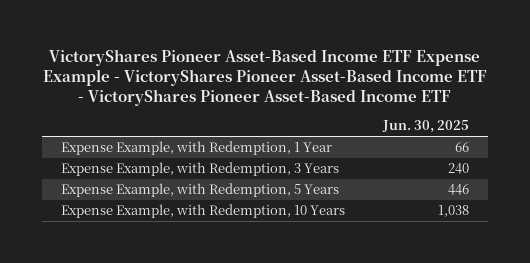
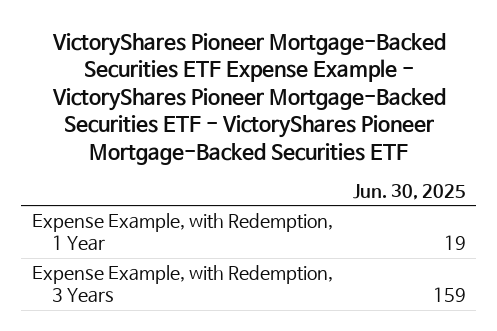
- VictoryShares Pioneer Asset-Based Income ETF Expense Example - VictoryShares Pioneer Asset-Based Income ETF - VictoryShares Pioneer Asset-Based Income ETF
+ VictoryShares Pioneer Mortgage-Backed Securities ETF Expense Example - VictoryShares Pioneer Mortgage-Backed Securities ETF - VictoryShares Pioneer Mortgage-Backed Securities ETF
- Expense Example, with Redemption, 1 Year | 66
- Expense Example, with Redemption, 3 Years | 240
- Expense Example, with Redemption, 5 Years | 446
- Expense Example, with Redemption, 10 Years | 1,038
+ Expense Example, with Redemption, 1 Year | 19
+ Expense Example, with Redemption, 3 Years | 159

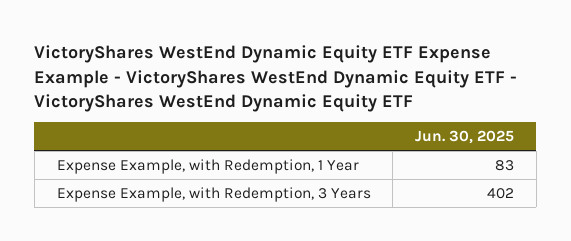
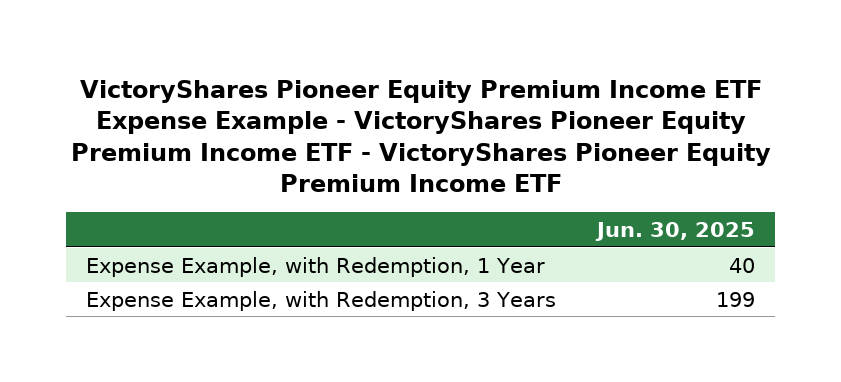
- VictoryShares WestEnd Dynamic Equity ETF Expense Example - VictoryShares WestEnd Dynamic Equity ETF - VictoryShares WestEnd Dynamic Equity ETF
+ VictoryShares Pioneer Equity Premium Income ETF Expense Example - VictoryShares Pioneer Equity Premium Income ETF - VictoryShares Pioneer Equity Premium Income ETF
- Expense Example, with Redemption, 1 Year | 83
- Expense Example, with Redemption, 3 Years | 402
+ Expense Example, with Redemption, 1 Year | 40
+ Expense Example, with Redemption, 3 Years | 199

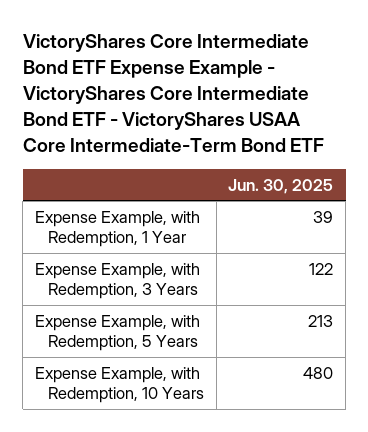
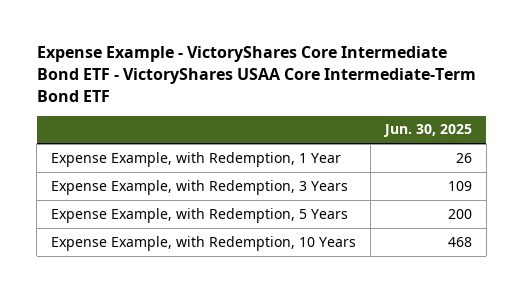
- VictoryShares Core Intermediate Bond ETF Expense Example - VictoryShares Core Intermediate Bond ETF - VictoryShares USAA Core Intermediate-Term Bond ETF
+ Expense Example - VictoryShares Core Intermediate Bond ETF - VictoryShares USAA Core Intermediate-Term Bond ETF
- Expense Example, with Redemption, 1 Year | 39
- Expense Example, with Redemption, 3 Years | 122
- Expense Example, with Redemption, 5 Years | 213
- Expense Example, with Redemption, 10 Years | 480
+ Expense Example, with Redemption, 1 Year | 26
+ Expense Example, with Redemption, 3 Years | 109
+ Expense Example, with Redemption, 5 Years | 200
+ Expense Example, with Redemption, 10 Years | 468

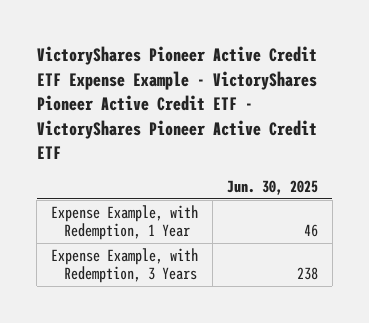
- Expense Example - VictoryShares Core Intermediate Bond ETF - VictoryShares USAA Core Intermediate-Term Bond ETF
+ VictoryShares Pioneer Active Credit ETF Expense Example - VictoryShares Pioneer Active Credit ETF - VictoryShares Pioneer Active Credit ETF
- Expense Example, with Redemption, 1 Year | 26
- Expense Example, with Redemption, 3 Years | 109
- Expense Example, with Redemption, 5 Years | 200
- Expense Example, with Redemption, 10 Years | 468
+ Expense Example, with Redemption, 1 Year | 46
+ Expense Example, with Redemption, 3 Years | 238

